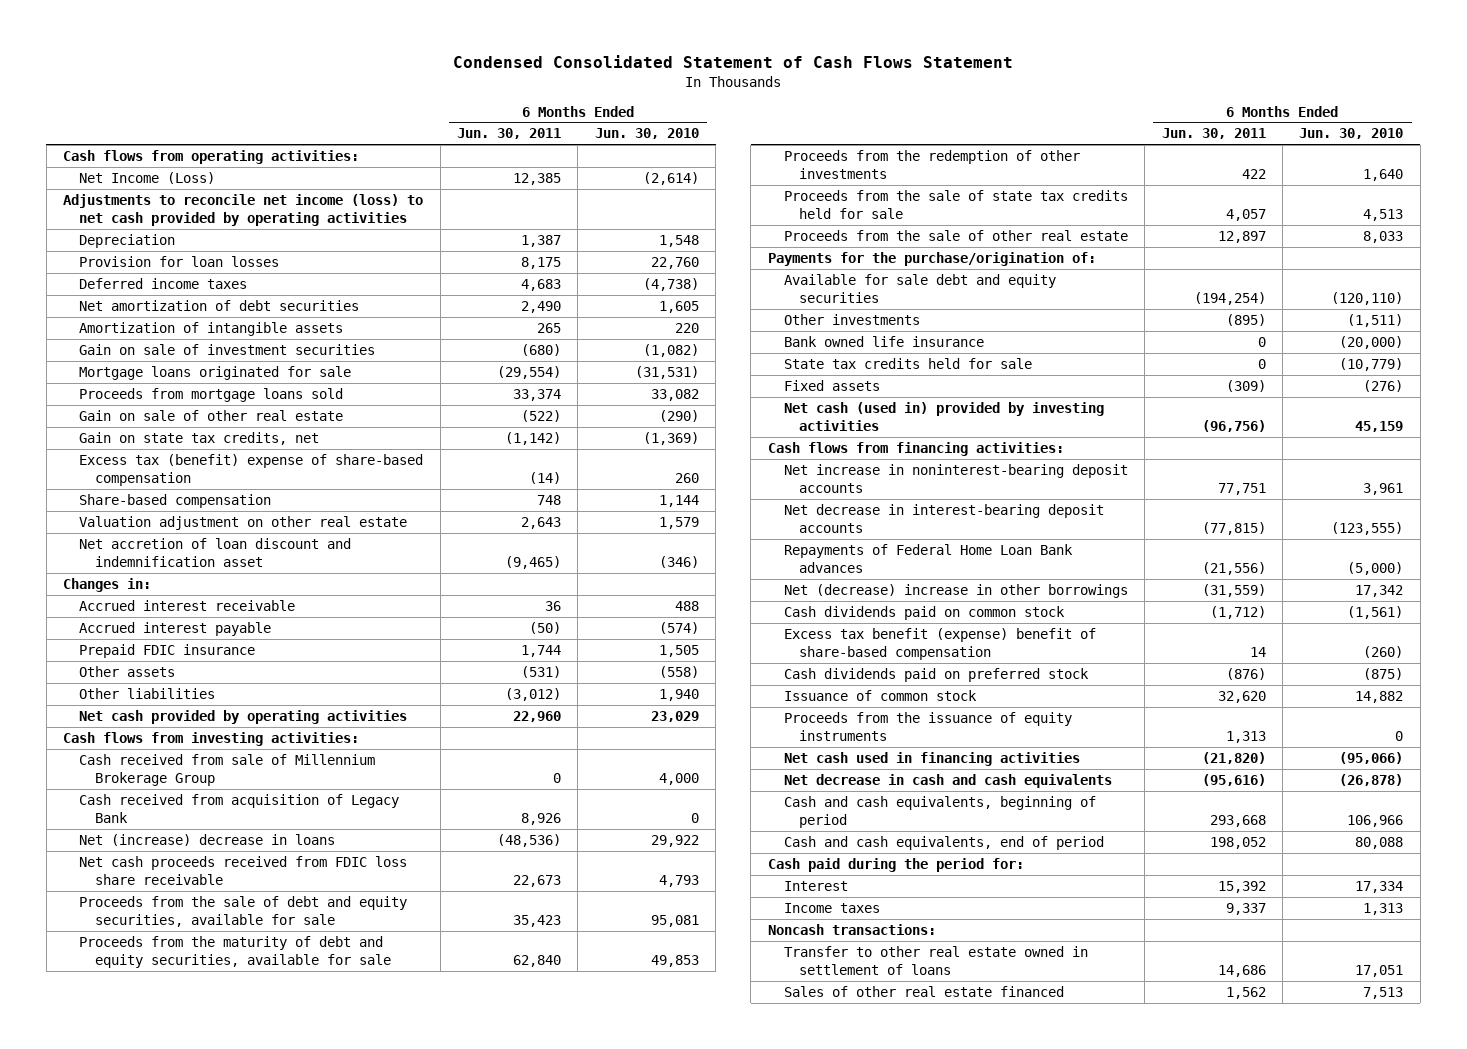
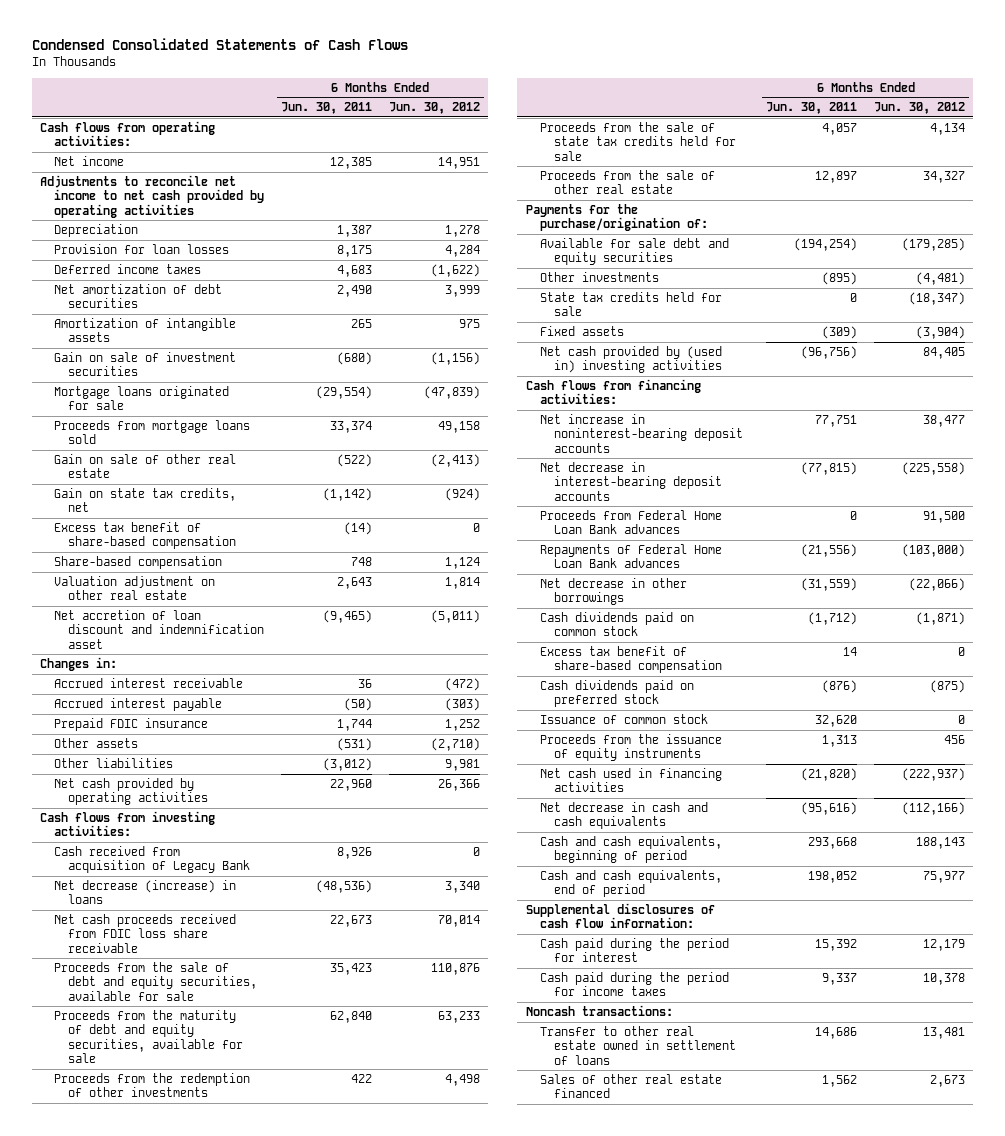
- Condensed Consolidated Statement of Cash Flows Statement
+ Condensed Consolidated Statements of Cash Flows
- | 6 Months Ended Jun. 30, 2011 | 6 Months Ended Jun. 30, 2010
+ | 6 Months Ended Jun. 30, 2011 | 6 Months Ended Jun. 30, 2012
- Net Income (Loss) | 12,385 | (2,614)
- Adjustments to reconcile net income (loss) to net cash provided by operating activities
+ Net income | 12,385 | 14,951
+ Adjustments to reconcile net income to net cash provided by operating activities
- Excess tax (benefit) expense of share-based compensation | (14) | 260
+ Excess tax benefit of share-based compensation | (14) | 0
- Cash received from sale of Millennium Brokerage Group | 0 | 4,000
- Net (increase) decrease in loans | (48,536) | 29,922
+ Net decrease (increase) in loans | (48,536) | 3,340
- Bank owned life insurance | 0 | (20,000)
- Net cash (used in) provided by investing activities | (96,756) | 45,159
+ Net cash provided by (used in) investing activities | (96,756) | 84,405
+ Proceeds from Federal Home Loan Bank advances | 0 | 91,500
- Net (decrease) increase in other borrowings | (31,559) | 17,342
+ Net decrease in other borrowings | (31,559) | (22,066)
- Excess tax benefit (expense) benefit of share-based compensation | 14 | (260)
+ Excess tax benefit of share-based compensation | 14 | 0
- Cash paid during the period for:
- Interest | 15,392 | 17,334
- Income taxes | 9,337 | 1,313
+ Supplemental disclosures of cash flow information:
+ Cash paid during the period for interest | 15,392 | 12,179
+ Cash paid during the period for income taxes | 9,337 | 10,378

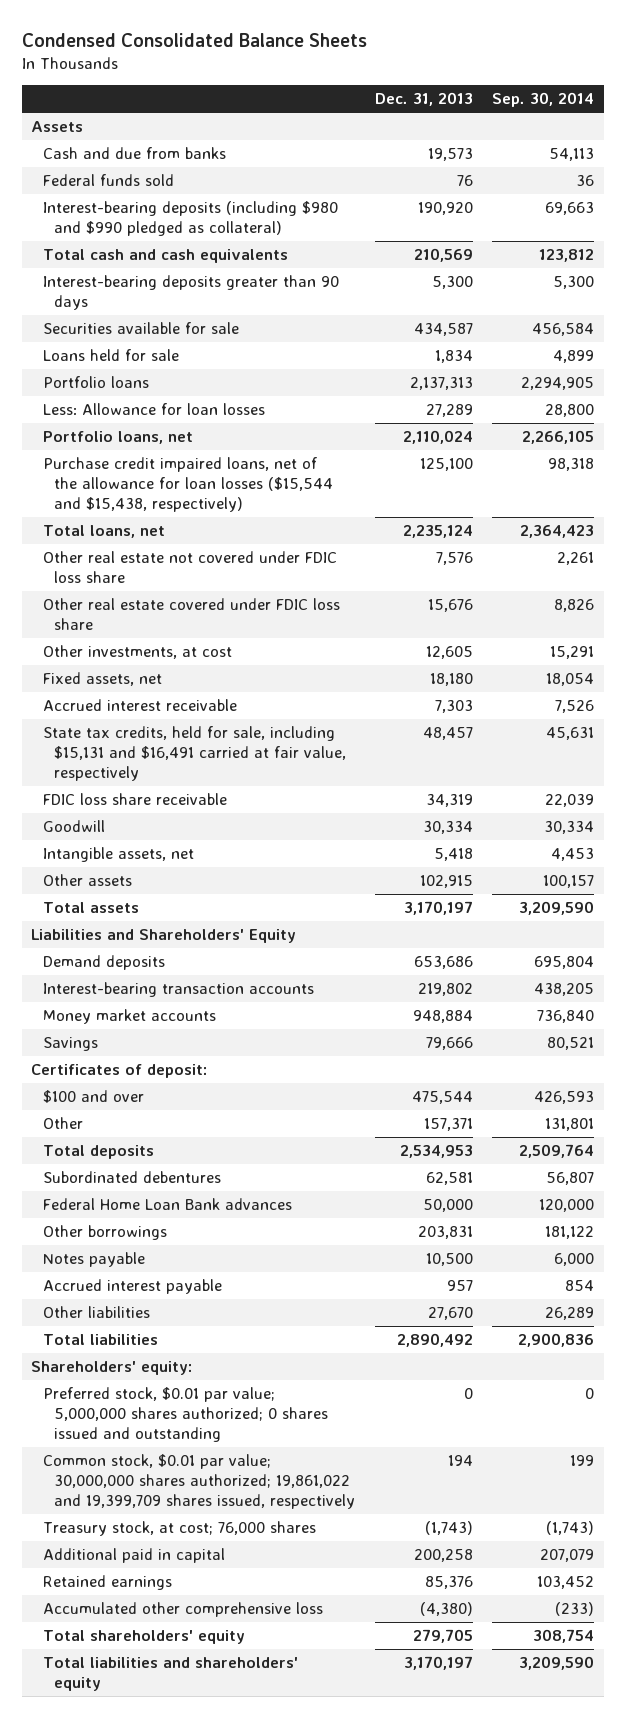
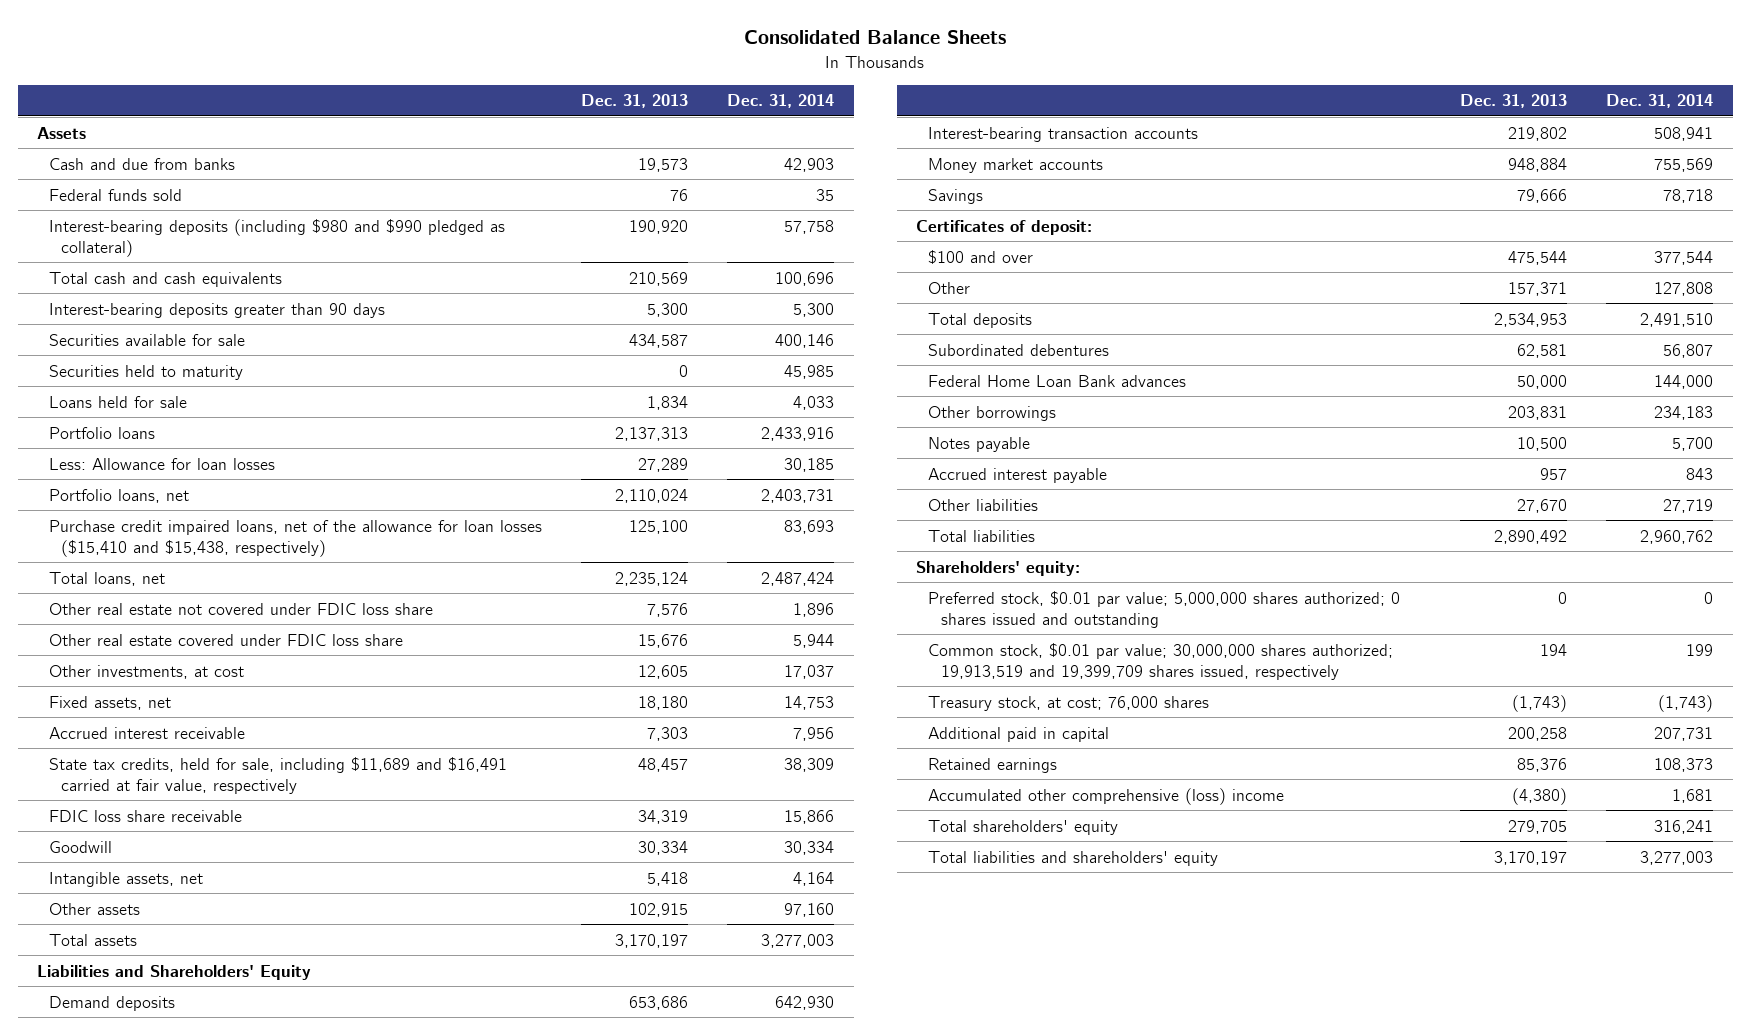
- Condensed Consolidated Balance Sheets
+ Consolidated Balance Sheets
- | Dec. 31, 2013 | Sep. 30, 2014
+ | Dec. 31, 2013 | Dec. 31, 2014
+ Securities held to maturity | 0 | 45,985
- Purchase credit impaired loans, net of the allowance for loan losses ($15,544 and $15,438, respectively) | 125,100 | 98,318
+ Purchase credit impaired loans, net of the allowance for loan losses ($15,410 and $15,438, respectively) | 125,100 | 83,693
- State tax credits, held for sale, including $15,131 and $16,491 carried at fair value, respectively | 48,457 | 45,631
+ State tax credits, held for sale, including $11,689 and $16,491 carried at fair value, respectively | 48,457 | 38,309
- Common stock, $0.01 par value; 30,000,000 shares authorized; 19,861,022 and 19,399,709 shares issued, respectively | 194 | 199
+ Common stock, $0.01 par value; 30,000,000 shares authorized; 19,913,519 and 19,399,709 shares issued, respectively | 194 | 199
- Accumulated other comprehensive loss | (4,380) | (233)
+ Accumulated other comprehensive (loss) income | (4,380) | 1,681

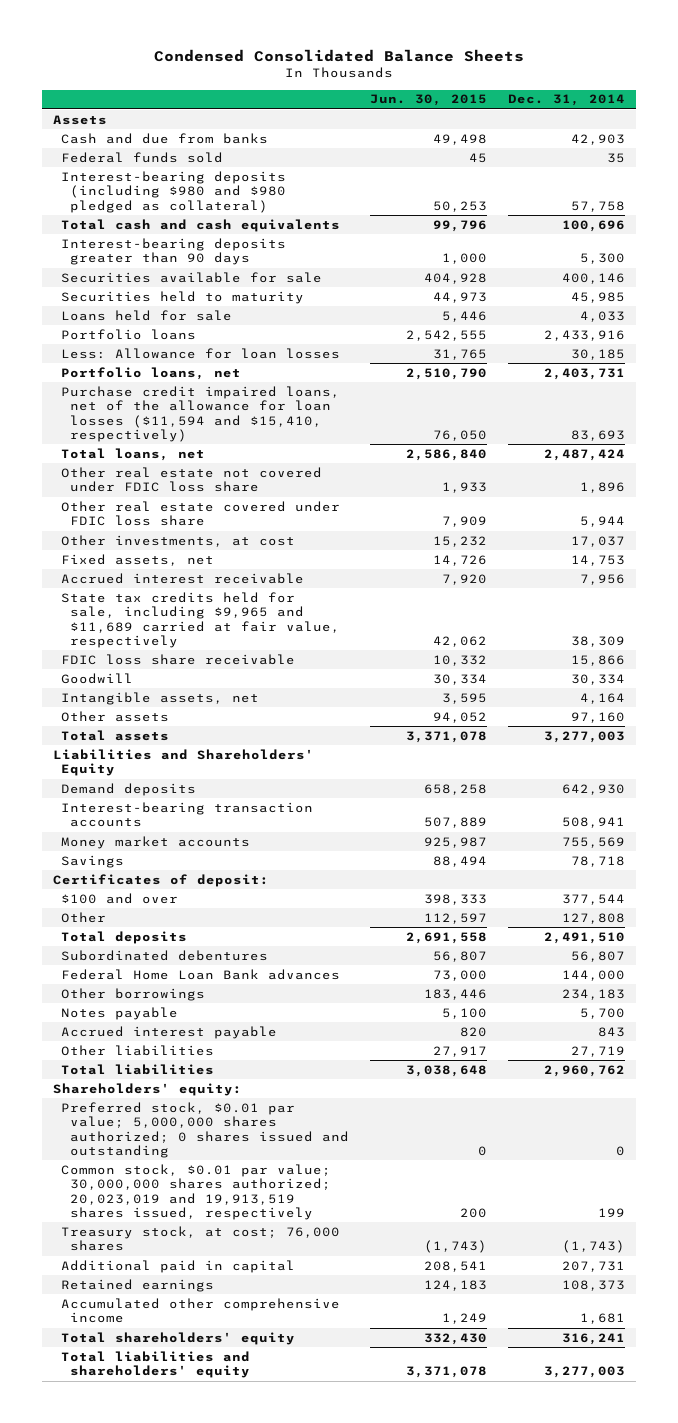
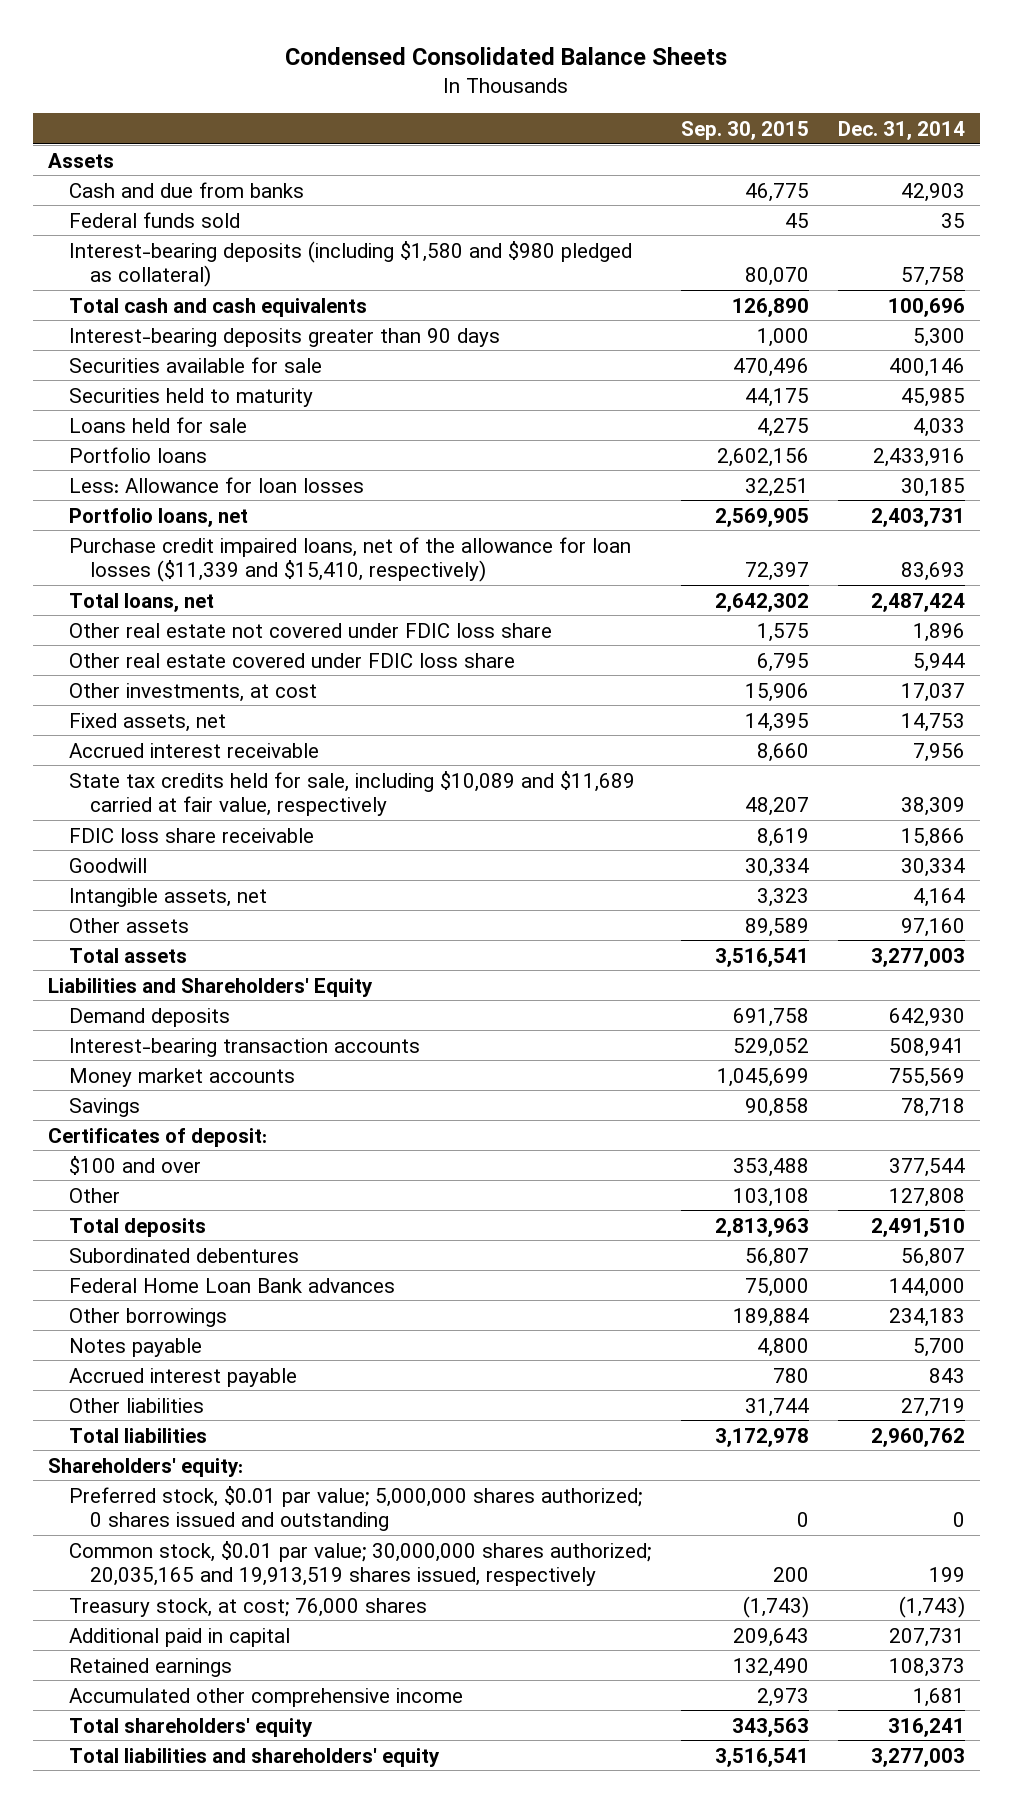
- | Jun. 30, 2015 | Dec. 31, 2014
+ | Sep. 30, 2015 | Dec. 31, 2014
- Interest-bearing deposits (including $980 and $980 pledged as collateral) | 50,253 | 57,758
+ Interest-bearing deposits (including $1,580 and $980 pledged as collateral) | 80,070 | 57,758
- Purchase credit impaired loans, net of the allowance for loan losses ($11,594 and $15,410, respectively) | 76,050 | 83,693
+ Purchase credit impaired loans, net of the allowance for loan losses ($11,339 and $15,410, respectively) | 72,397 | 83,693
- State tax credits held for sale, including $9,965 and $11,689 carried at fair value, respectively | 42,062 | 38,309
+ State tax credits held for sale, including $10,089 and $11,689 carried at fair value, respectively | 48,207 | 38,309
- Common stock, $0.01 par value; 30,000,000 shares authorized; 20,023,019 and 19,913,519 shares issued, respectively | 200 | 199
+ Common stock, $0.01 par value; 30,000,000 shares authorized; 20,035,165 and 19,913,519 shares issued, respectively | 200 | 199

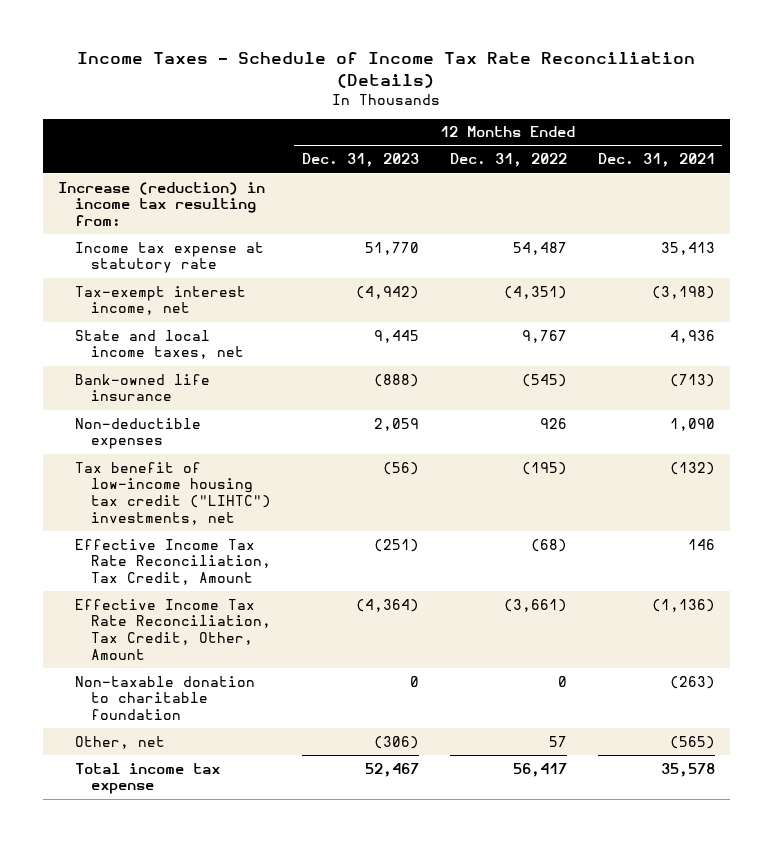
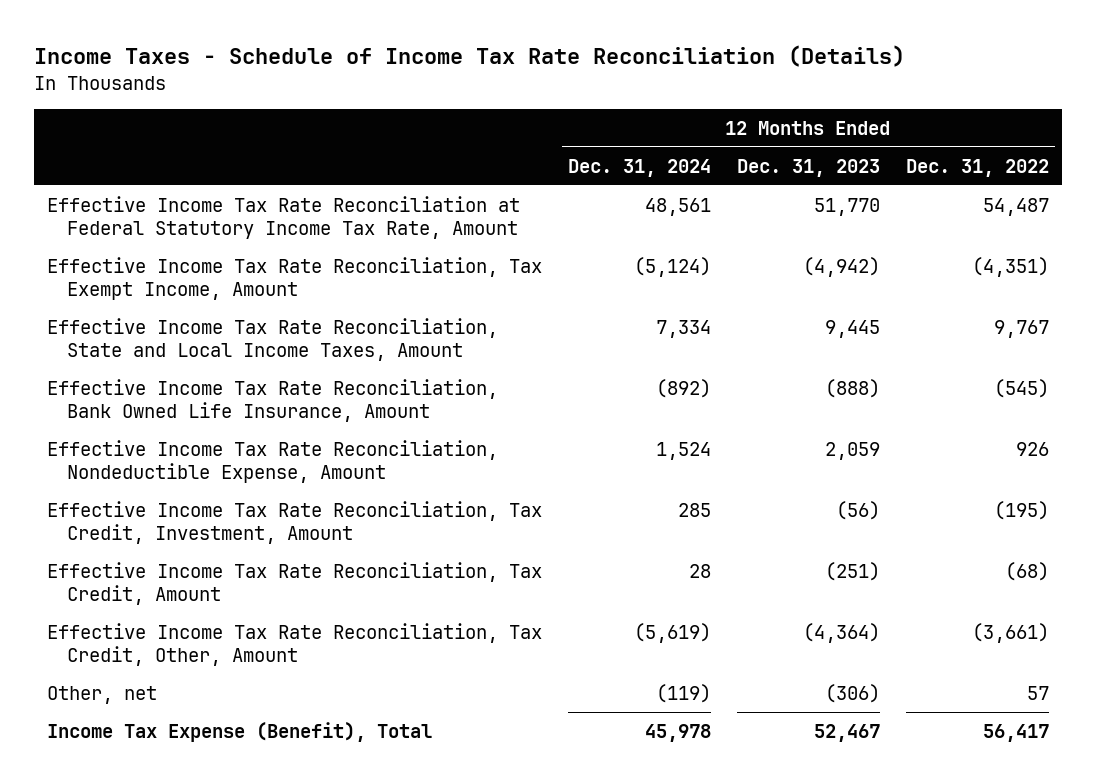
- | 12 Months Ended Dec. 31, 2023 | 12 Months Ended Dec. 31, 2022 | 12 Months Ended Dec. 31, 2021
+ | 12 Months Ended Dec. 31, 2024 | 12 Months Ended Dec. 31, 2023 | 12 Months Ended Dec. 31, 2022
- Increase (reduction) in income tax resulting from:
- Income tax expense at statutory rate | 51,770 | 54,487 | 35,413
- Tax-exempt interest income, net | (4,942) | (4,351) | (3,198)
- State and local income taxes, net | 9,445 | 9,767 | 4,936
- Bank-owned life insurance | (888) | (545) | (713)
- Non-deductible expenses | 2,059 | 926 | 1,090
- Tax benefit of low-income housing tax credit ("LIHTC") investments, net | (56) | (195) | (132)
+ Effective Income Tax Rate Reconciliation at Federal Statutory Income Tax Rate, Amount | 48,561 | 51,770 | 54,487
+ Effective Income Tax Rate Reconciliation, Tax Exempt Income, Amount | (5,124) | (4,942) | (4,351)
+ Effective Income Tax Rate Reconciliation, State and Local Income Taxes, Amount | 7,334 | 9,445 | 9,767
+ Effective Income Tax Rate Reconciliation, Bank Owned Life Insurance, Amount | (892) | (888) | (545)
+ Effective Income Tax Rate Reconciliation, Nondeductible Expense, Amount | 1,524 | 2,059 | 926
+ Effective Income Tax Rate Reconciliation, Tax Credit, Investment, Amount | 285 | (56) | (195)
- Non-taxable donation to charitable foundation | 0 | 0 | (263)
- Total income tax expense | 52,467 | 56,417 | 35,578
+ Income Tax Expense (Benefit), Total | 45,978 | 52,467 | 56,417

